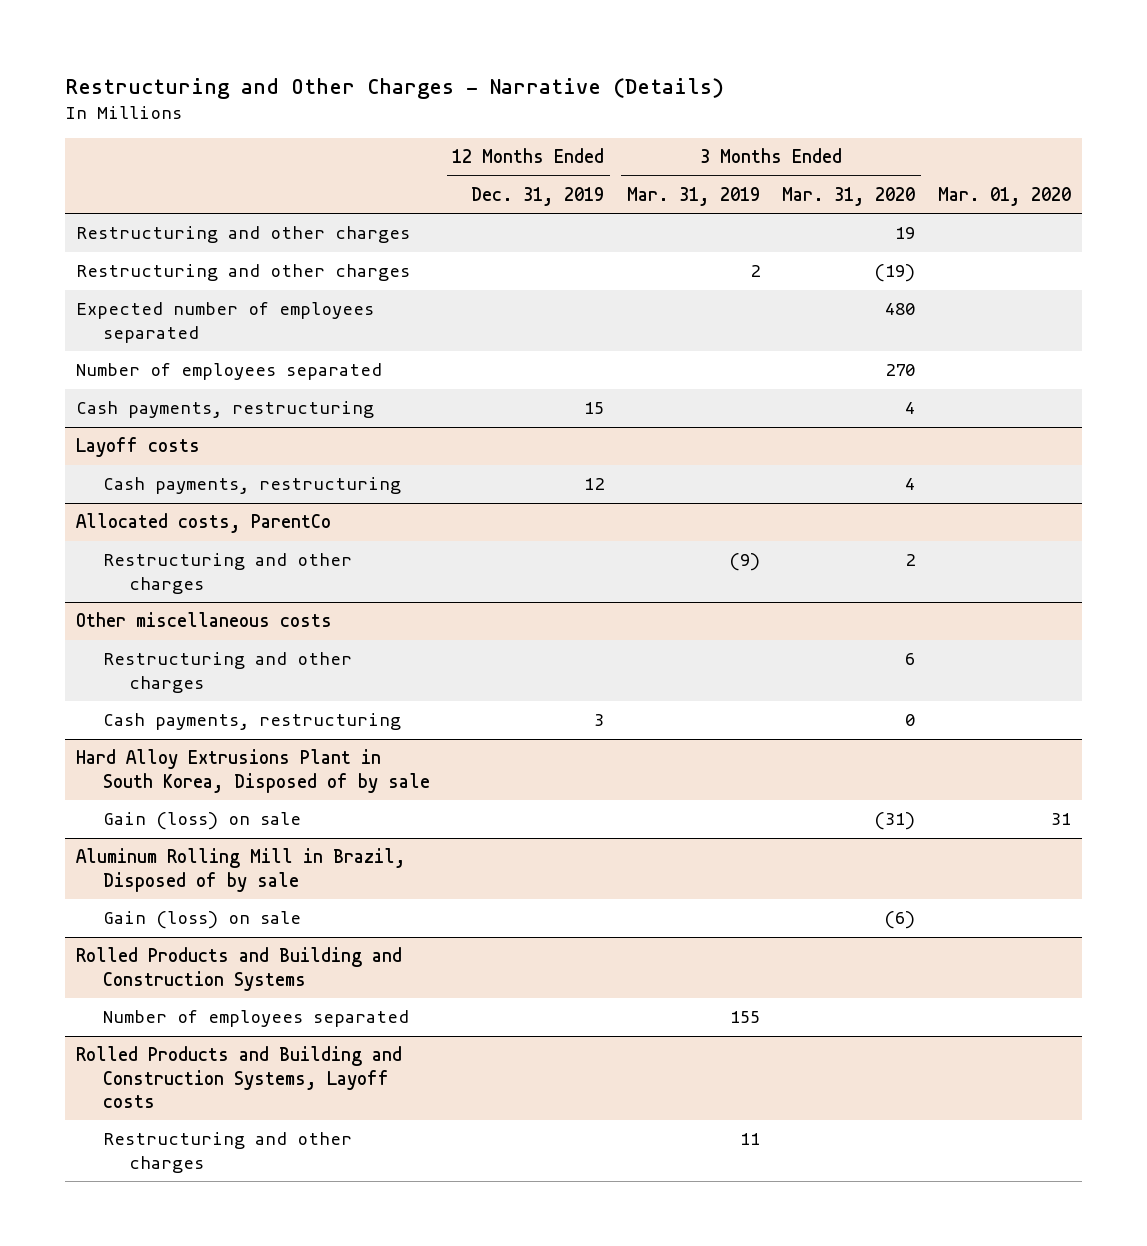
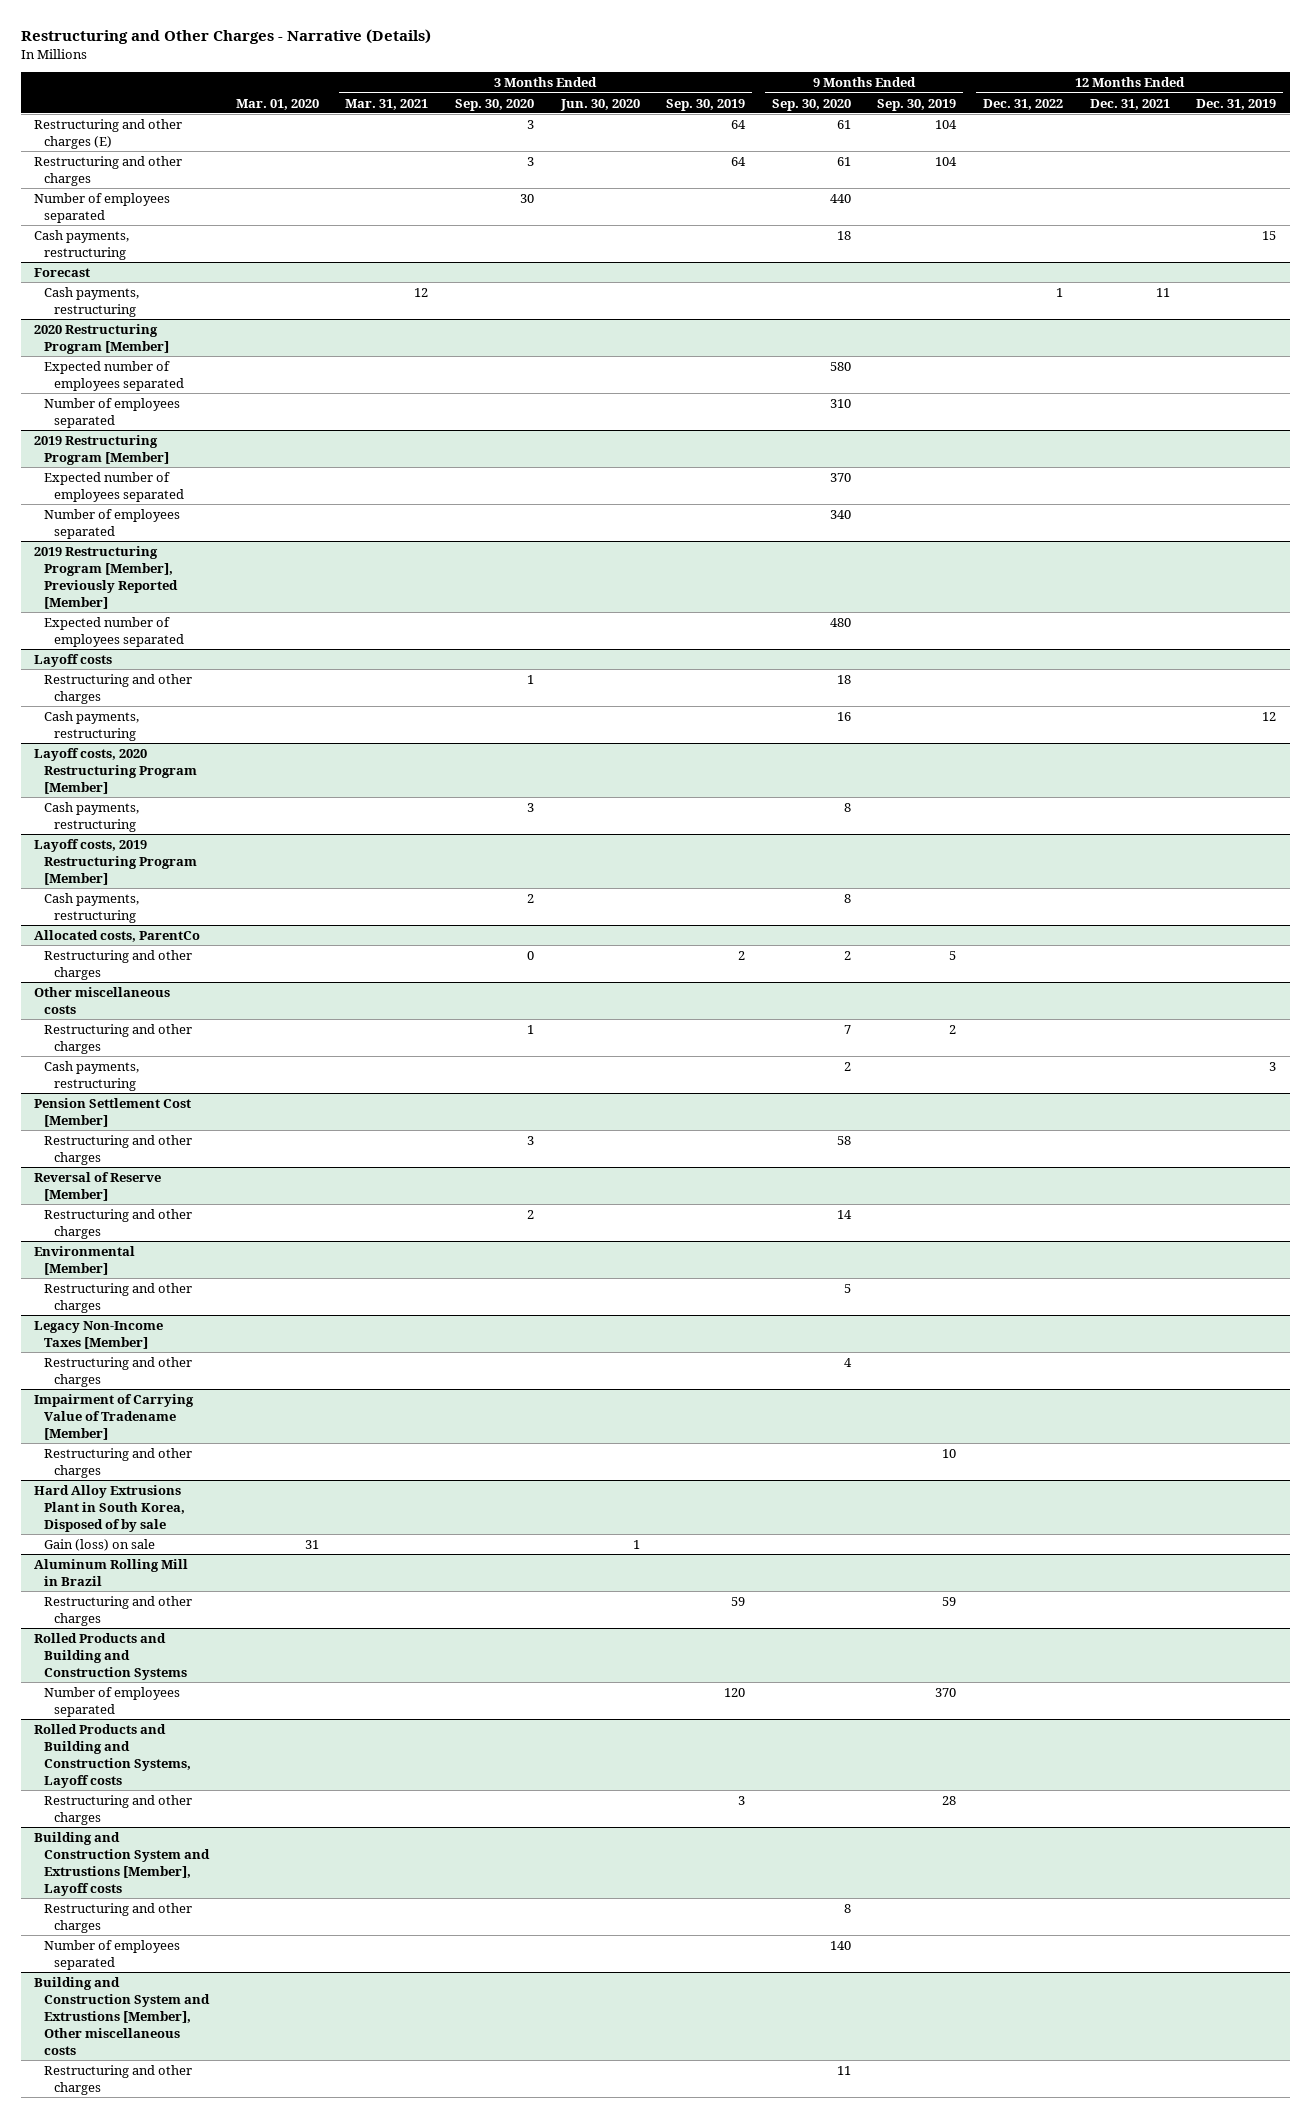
- | 12 Months Ended Dec. 31, 2019 | 3 Months Ended Mar. 31, 2019 | 3 Months Ended Mar. 31, 2020 | Mar. 01, 2020
+ | Mar. 01, 2020 | 3 Months Ended Mar. 31, 2021 | 3 Months Ended Sep. 30, 2020 | 3 Months Ended Jun. 30, 2020 | 3 Months Ended Sep. 30, 2019 | 9 Months Ended Sep. 30, 2020 | 9 Months Ended Sep. 30, 2019 | 12 Months Ended Dec. 31, 2022 | 12 Months Ended Dec. 31, 2021 | 12 Months Ended Dec. 31, 2019
- Restructuring and other charges | | | 19 |
+ Restructuring and other charges (E) | | | 3 | | 64 | 61 | 104 | | |
- Expected number of employees separated | | | 480 |
+ Forecast
+ Cash payments, restructuring | | 12 | | | | | | 1 | 11 |
+ 2020 Restructuring Program [Member]
+ Expected number of employees separated | | | | | | 580 | | | |
+ Number of employees separated | | | | | | 310 | | | |
+ 2019 Restructuring Program [Member]
+ Expected number of employees separated | | | | | | 370 | | | |
+ Number of employees separated | | | | | | 340 | | | |
+ 2019 Restructuring Program [Member], Previously Reported [Member]
+ Expected number of employees separated | | | | | | 480 | | | |
@ Layoff costs
+ Restructuring and other charges | | | 1 | | | 18 | | | |
+ Layoff costs, 2020 Restructuring Program [Member]
+ Cash payments, restructuring | | | 3 | | | 8 | | | |
+ Layoff costs, 2019 Restructuring Program [Member]
+ Cash payments, restructuring | | | 2 | | | 8 | | | |
+ Pension Settlement Cost [Member]
+ Restructuring and other charges | | | 3 | | | 58 | | | |
+ Reversal of Reserve [Member]
+ Restructuring and other charges | | | 2 | | | 14 | | | |
+ Environmental [Member]
+ Restructuring and other charges | | | | | | 5 | | | |
+ Legacy Non-Income Taxes [Member]
+ Restructuring and other charges | | | | | | 4 | | | |
+ Impairment of Carrying Value of Tradename [Member]
+ Restructuring and other charges | | | | | | | 10 | | |
- Aluminum Rolling Mill in Brazil, Disposed of by sale
- Gain (loss) on sale | | | (6) |
+ Aluminum Rolling Mill in Brazil
+ Restructuring and other charges | | | | | 59 | | 59 | | |
+ Building and Construction System and Extrustions [Member], Layoff costs
+ Restructuring and other charges | | | | | | 8 | | | |
+ Number of employees separated | | | | | | 140 | | | |
+ Building and Construction System and Extrustions [Member], Other miscellaneous costs
+ Restructuring and other charges | | | | | | 11 | | | |

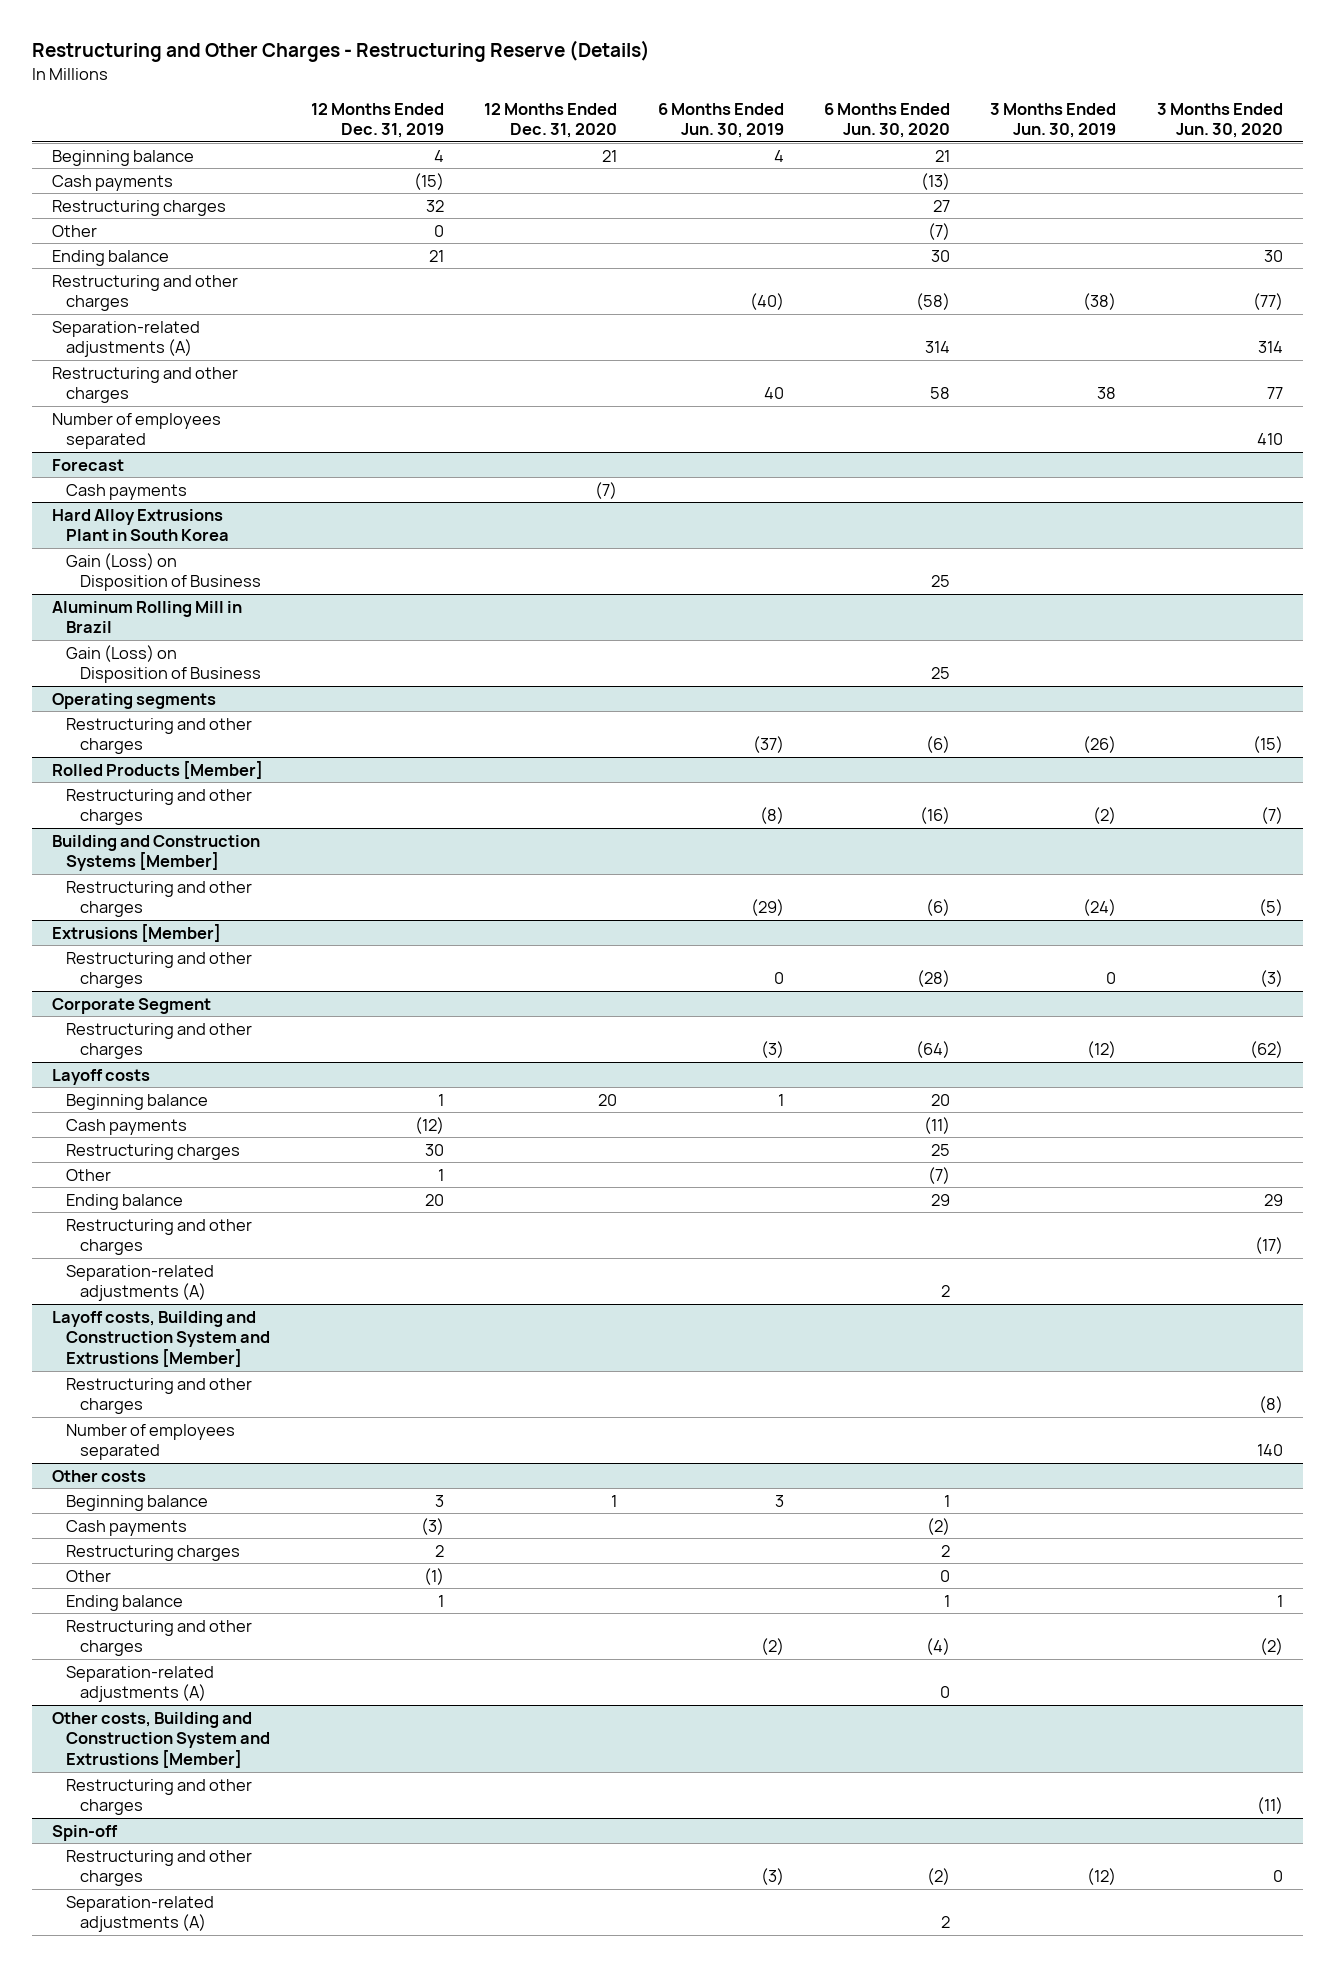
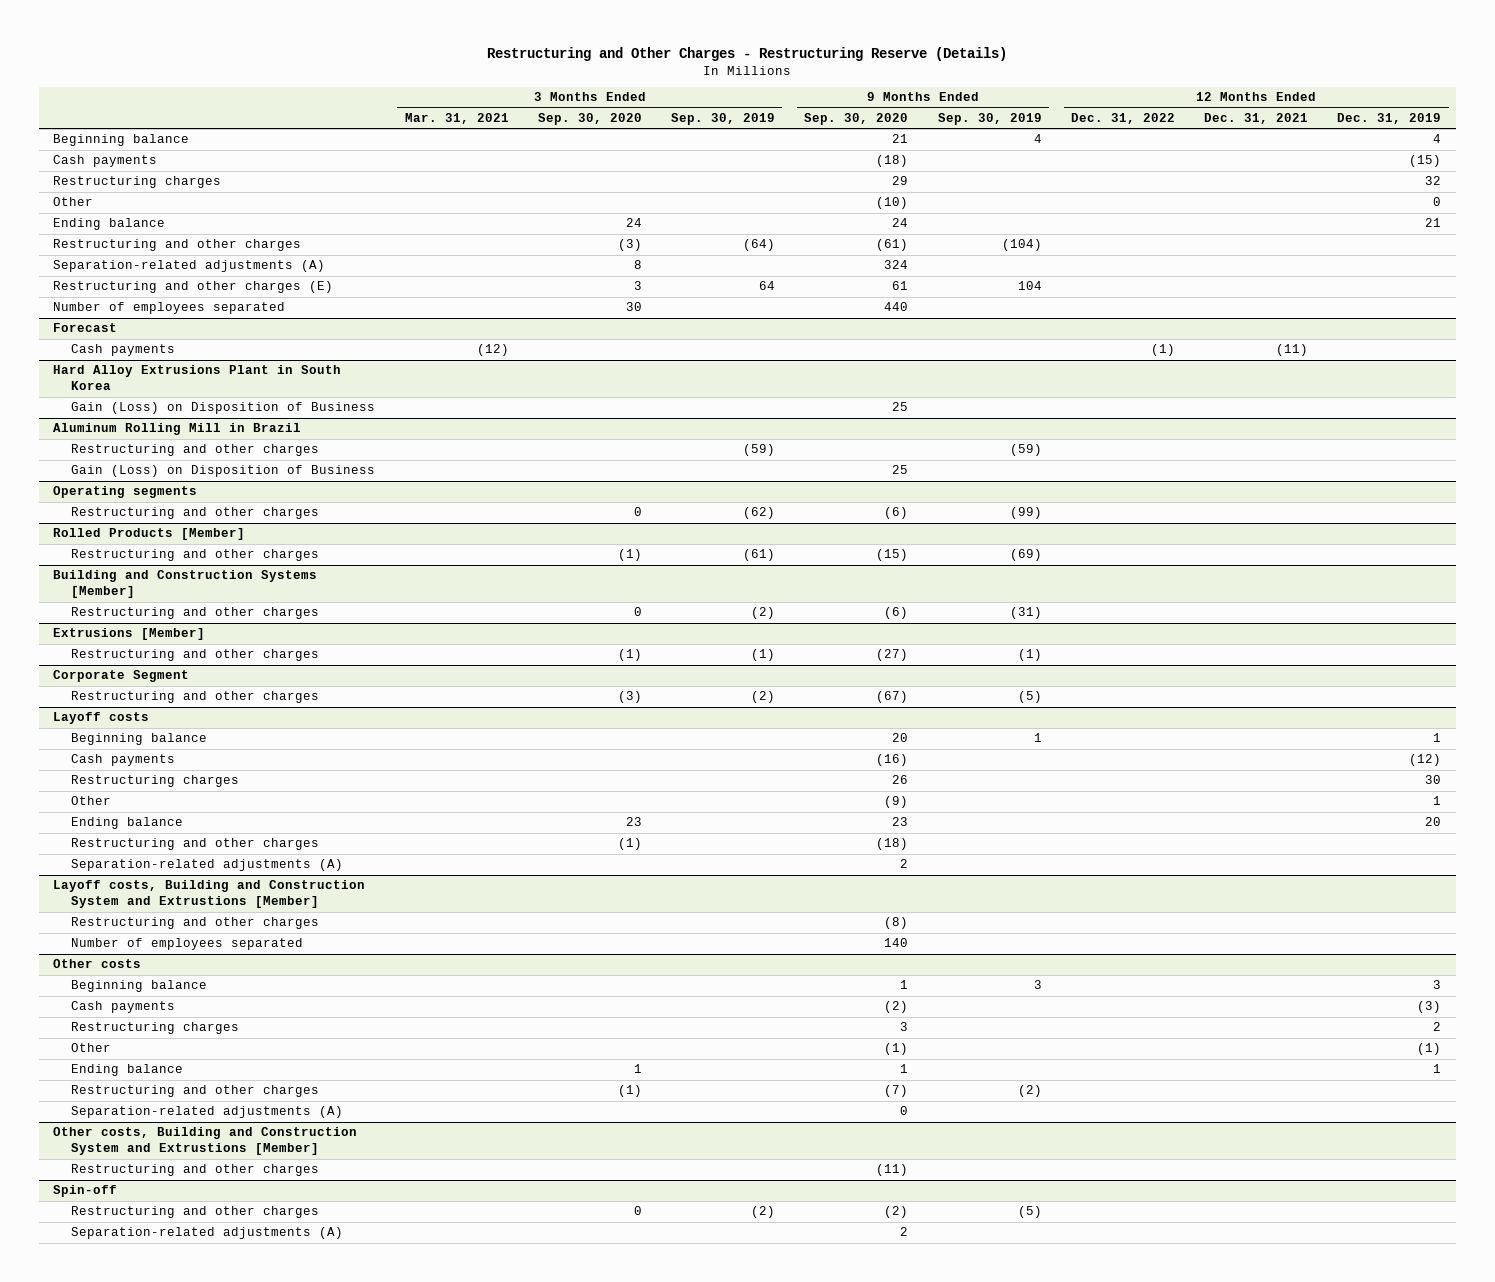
- | 12 Months Ended Dec. 31, 2019 | 12 Months Ended Dec. 31, 2020 | 6 Months Ended Jun. 30, 2019 | 6 Months Ended Jun. 30, 2020 | 3 Months Ended Jun. 30, 2019 | 3 Months Ended Jun. 30, 2020
+ | 3 Months Ended Mar. 31, 2021 | 3 Months Ended Sep. 30, 2020 | 3 Months Ended Sep. 30, 2019 | 9 Months Ended Sep. 30, 2020 | 9 Months Ended Sep. 30, 2019 | 12 Months Ended Dec. 31, 2022 | 12 Months Ended Dec. 31, 2021 | 12 Months Ended Dec. 31, 2019
- Restructuring and other charges | | | 40 | 58 | 38 | 77
+ Restructuring and other charges (E) | | 3 | 64 | 61 | 104 | | |
@ Aluminum Rolling Mill in Brazil
+ Restructuring and other charges | | | (59) | | (59) | | |

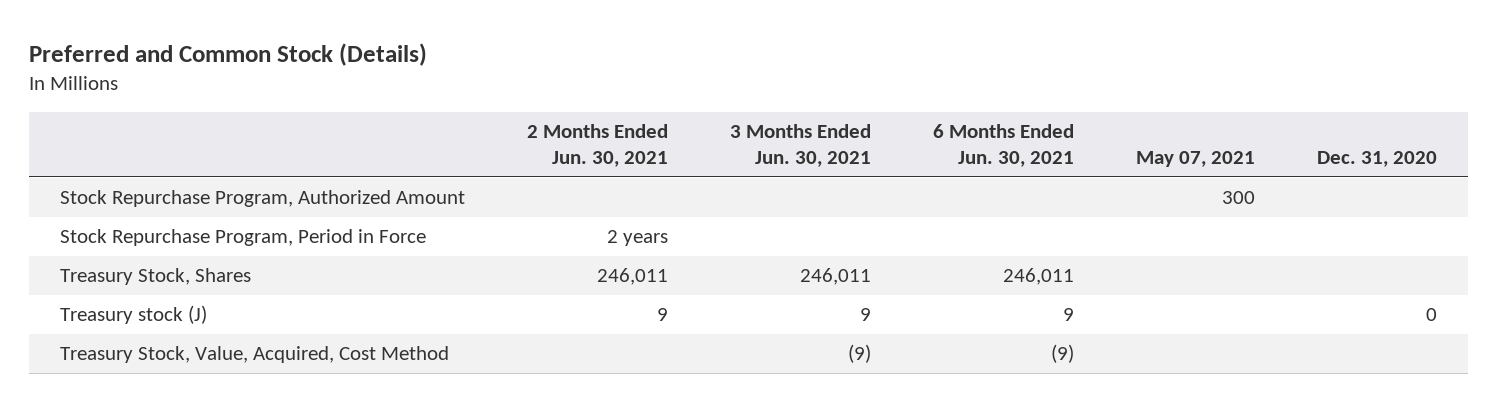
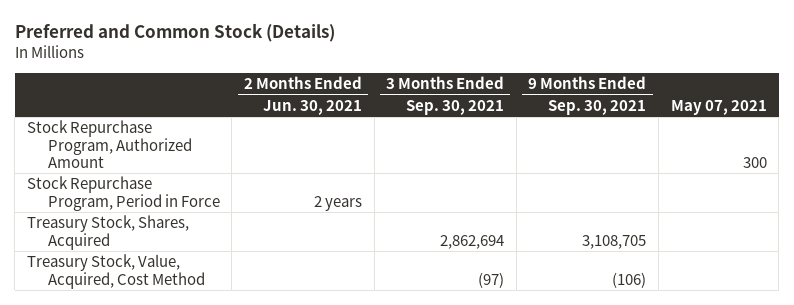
- | 2 Months Ended Jun. 30, 2021 | 3 Months Ended Jun. 30, 2021 | 6 Months Ended Jun. 30, 2021 | May 07, 2021 | Dec. 31, 2020
+ | 2 Months Ended Jun. 30, 2021 | 3 Months Ended Sep. 30, 2021 | 9 Months Ended Sep. 30, 2021 | May 07, 2021
- Treasury Stock, Shares | 246,011 | 246,011 | 246,011 | |
- Treasury stock (J) | 9 | 9 | 9 | | 0
+ Treasury Stock, Shares, Acquired | | 2,862,694 | 3,108,705 |

